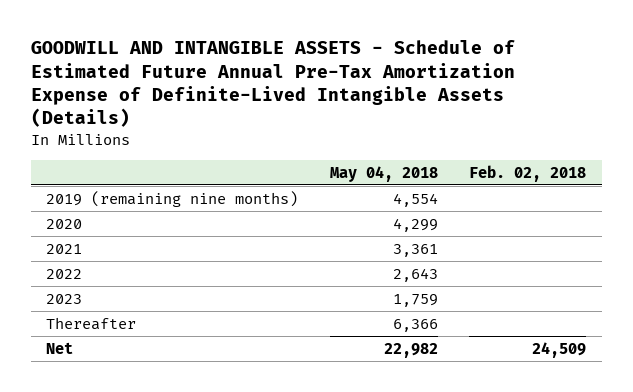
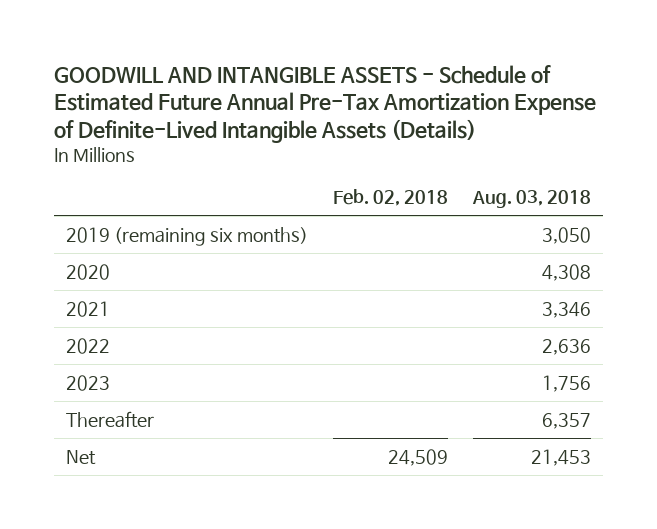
- | May 04, 2018 | Feb. 02, 2018
+ | Feb. 02, 2018 | Aug. 03, 2018
- 2019 (remaining nine months) | 4,554 |
+ 2019 (remaining six months) | | 3,050

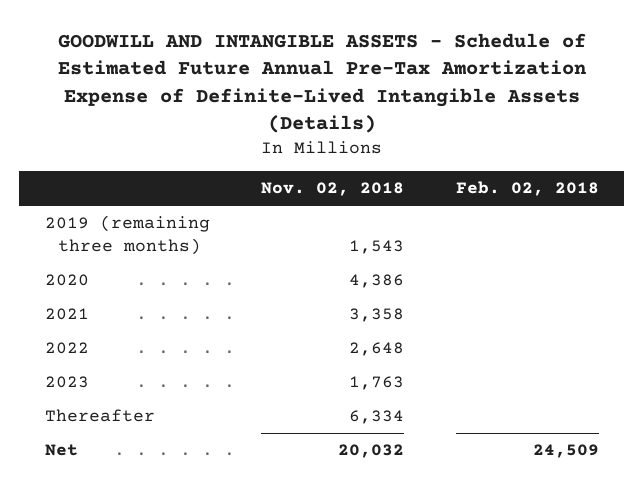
- | Feb. 02, 2018 | Aug. 03, 2018
+ | Nov. 02, 2018 | Feb. 02, 2018
- 2019 (remaining six months) | | 3,050
+ 2019 (remaining three months) | 1,543 |

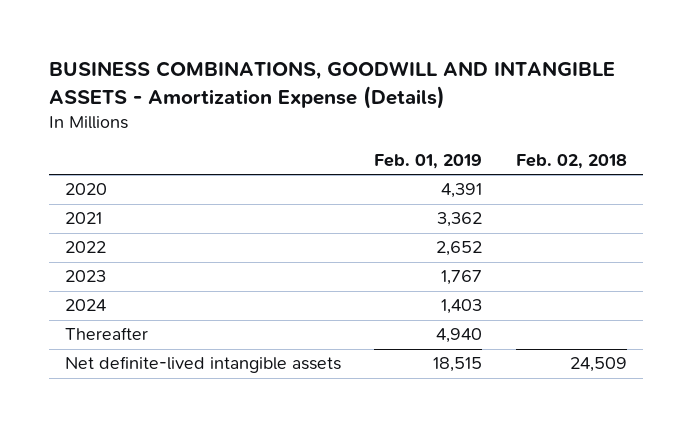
- GOODWILL AND INTANGIBLE ASSETS - Schedule of Estimated Future Annual Pre-Tax Amortization Expense of Definite-Lived Intangible Assets (Details)
+ BUSINESS COMBINATIONS, GOODWILL AND INTANGIBLE ASSETS - Amortization Expense (Details)
- | Nov. 02, 2018 | Feb. 02, 2018
+ | Feb. 01, 2019 | Feb. 02, 2018
- 2019 (remaining three months) | 1,543 |
+ 2024 | 1,403 |
- Net | 20,032 | 24,509
+ Net definite-lived intangible assets | 18,515 | 24,509

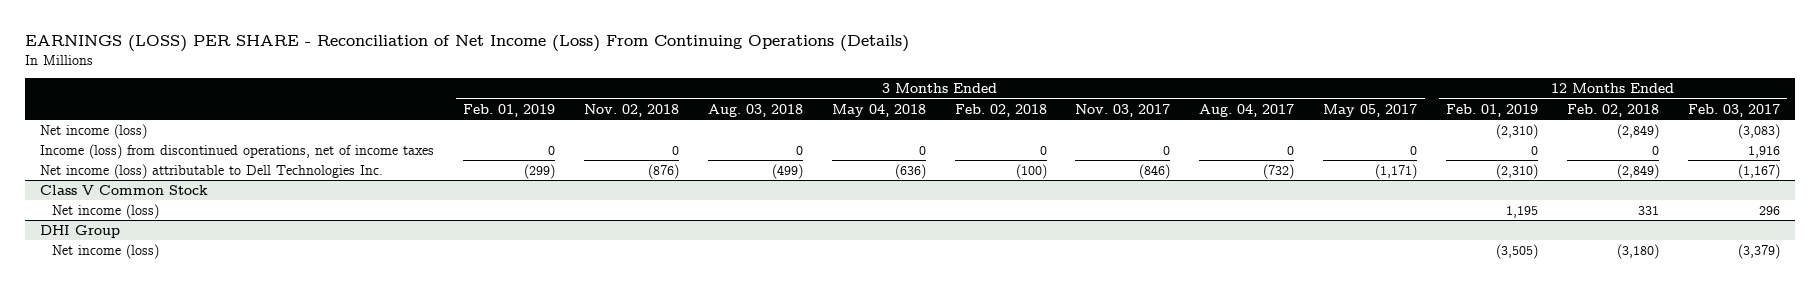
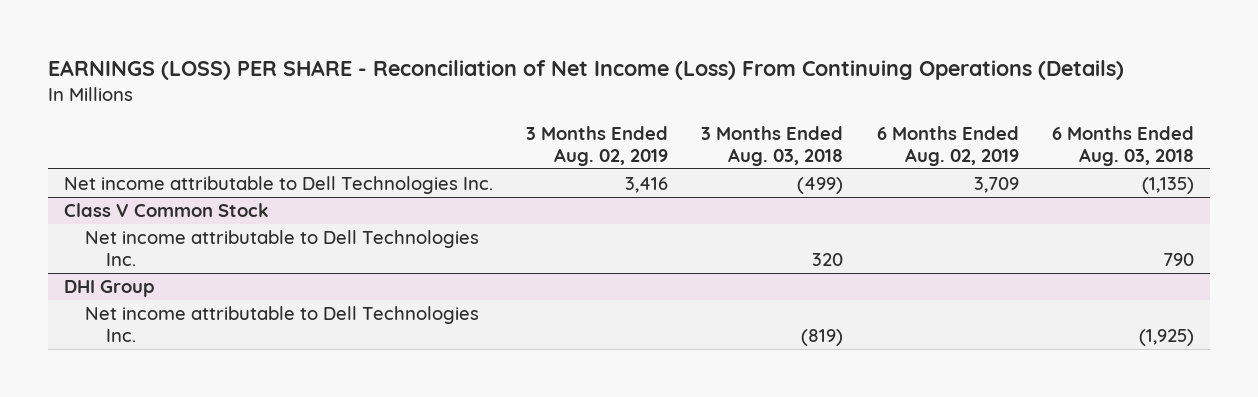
- | 3 Months Ended Feb. 01, 2019 | 3 Months Ended Nov. 02, 2018 | 3 Months Ended Aug. 03, 2018 | 3 Months Ended May 04, 2018 | 3 Months Ended Feb. 02, 2018 | 3 Months Ended Nov. 03, 2017 | 3 Months Ended Aug. 04, 2017 | 3 Months Ended May 05, 2017 | 12 Months Ended Feb. 01, 2019 | 12 Months Ended Feb. 02, 2018 | 12 Months Ended Feb. 03, 2017
+ | 3 Months Ended Aug. 02, 2019 | 3 Months Ended Aug. 03, 2018 | 6 Months Ended Aug. 02, 2019 | 6 Months Ended Aug. 03, 2018
- Net income (loss) | | | | | | | | | (2,310) | (2,849) | (3,083)
- Income (loss) from discontinued operations, net of income taxes | 0 | 0 | 0 | 0 | 0 | 0 | 0 | 0 | 0 | 0 | 1,916
- Net income (loss) attributable to Dell Technologies Inc. | (299) | (876) | (499) | (636) | (100) | (846) | (732) | (1,171) | (2,310) | (2,849) | (1,167)
+ Net income attributable to Dell Technologies Inc. | 3,416 | (499) | 3,709 | (1,135)
@ Class V Common Stock
- Net income (loss) | | | | | | | | | 1,195 | 331 | 296
+ Net income attributable to Dell Technologies Inc. | | 320 | | 790
@ DHI Group
- Net income (loss) | | | | | | | | | (3,505) | (3,180) | (3,379)
+ Net income attributable to Dell Technologies Inc. | | (819) | | (1,925)

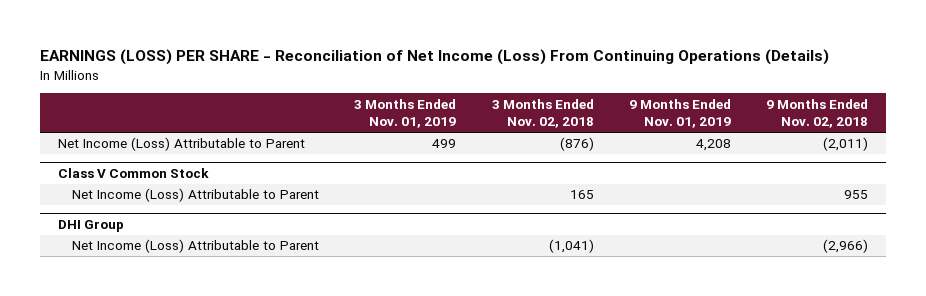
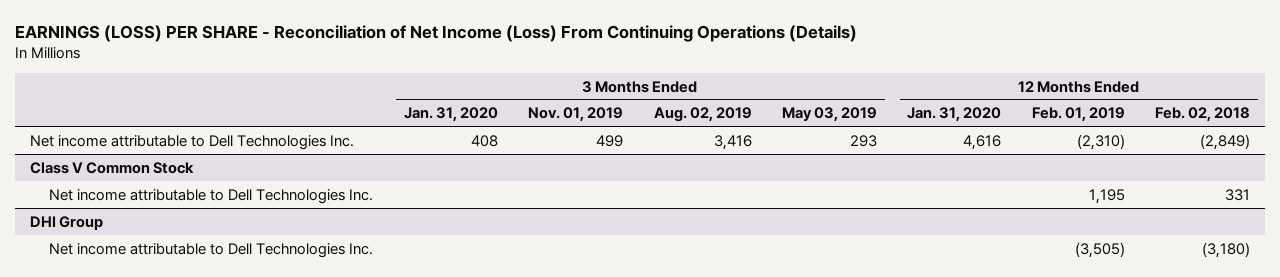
- | 3 Months Ended Nov. 01, 2019 | 3 Months Ended Nov. 02, 2018 | 9 Months Ended Nov. 01, 2019 | 9 Months Ended Nov. 02, 2018
+ | 3 Months Ended Jan. 31, 2020 | 3 Months Ended Nov. 01, 2019 | 3 Months Ended Aug. 02, 2019 | 3 Months Ended May 03, 2019 | 12 Months Ended Jan. 31, 2020 | 12 Months Ended Feb. 01, 2019 | 12 Months Ended Feb. 02, 2018
- Net Income (Loss) Attributable to Parent | 499 | (876) | 4,208 | (2,011)
+ Net income attributable to Dell Technologies Inc. | 408 | 499 | 3,416 | 293 | 4,616 | (2,310) | (2,849)
@ Class V Common Stock
- Net Income (Loss) Attributable to Parent | | 165 | | 955
+ Net income attributable to Dell Technologies Inc. | | | | | | 1,195 | 331
@ DHI Group
- Net Income (Loss) Attributable to Parent | | (1,041) | | (2,966)
+ Net income attributable to Dell Technologies Inc. | | | | | | (3,505) | (3,180)

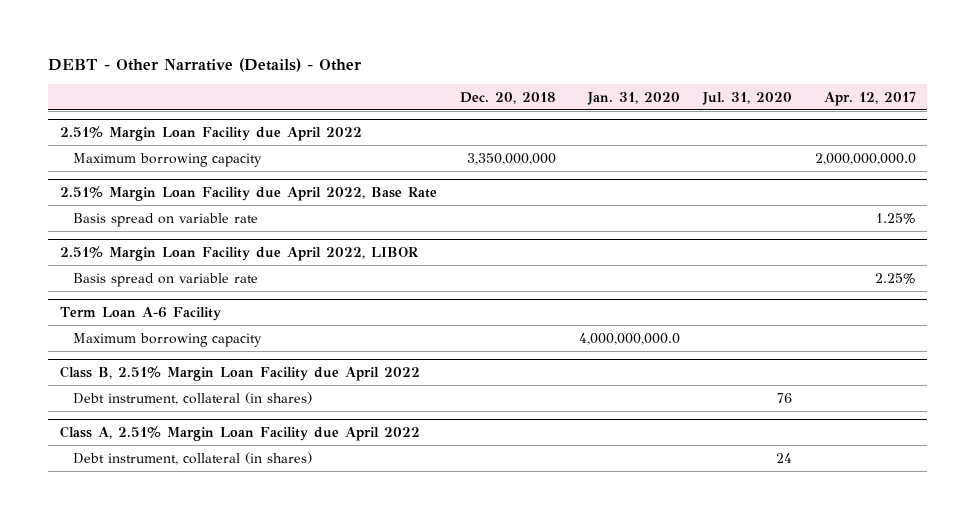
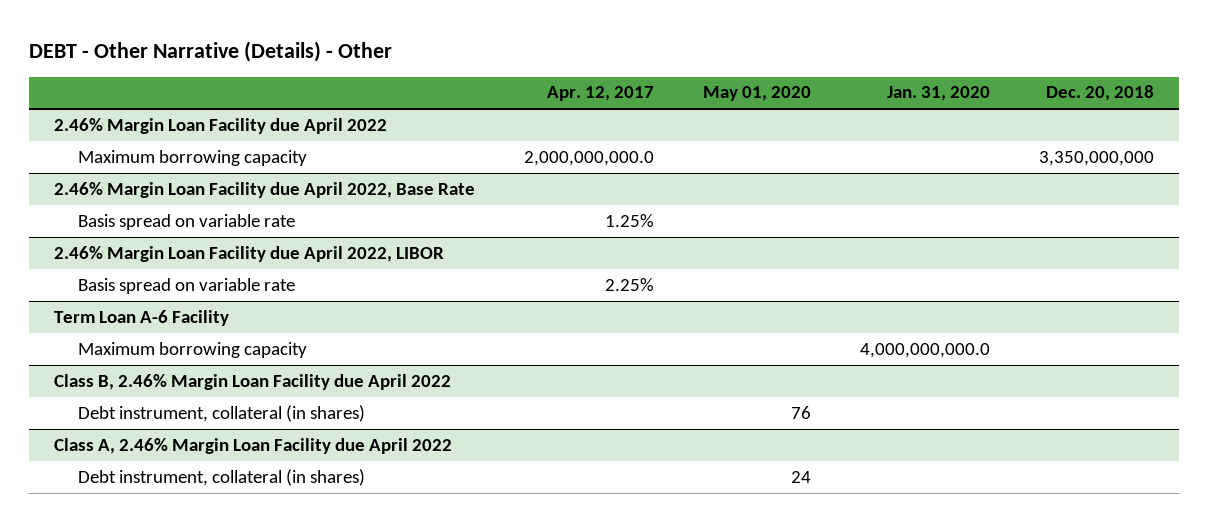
- | Dec. 20, 2018 | Jan. 31, 2020 | Jul. 31, 2020 | Apr. 12, 2017
+ | Apr. 12, 2017 | May 01, 2020 | Jan. 31, 2020 | Dec. 20, 2018
- 2.51% Margin Loan Facility due April 2022
+ 2.46% Margin Loan Facility due April 2022
- 2.51% Margin Loan Facility due April 2022, Base Rate
+ 2.46% Margin Loan Facility due April 2022, Base Rate
- 2.51% Margin Loan Facility due April 2022, LIBOR
+ 2.46% Margin Loan Facility due April 2022, LIBOR
- Class B, 2.51% Margin Loan Facility due April 2022
+ Class B, 2.46% Margin Loan Facility due April 2022
- Class A, 2.51% Margin Loan Facility due April 2022
+ Class A, 2.46% Margin Loan Facility due April 2022

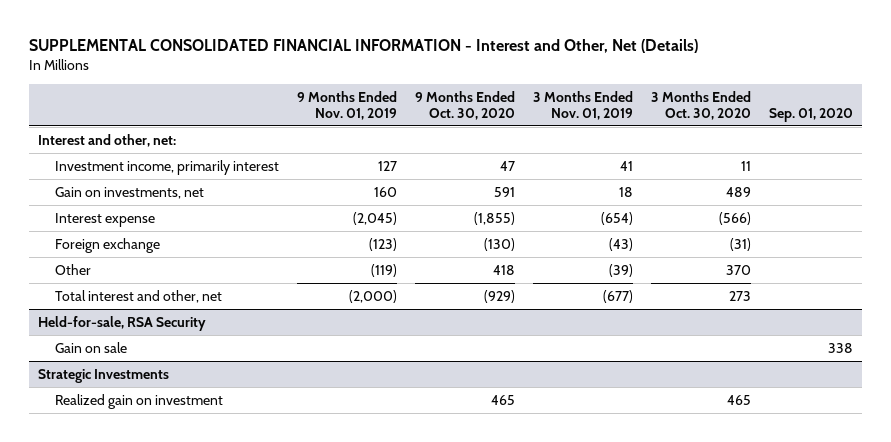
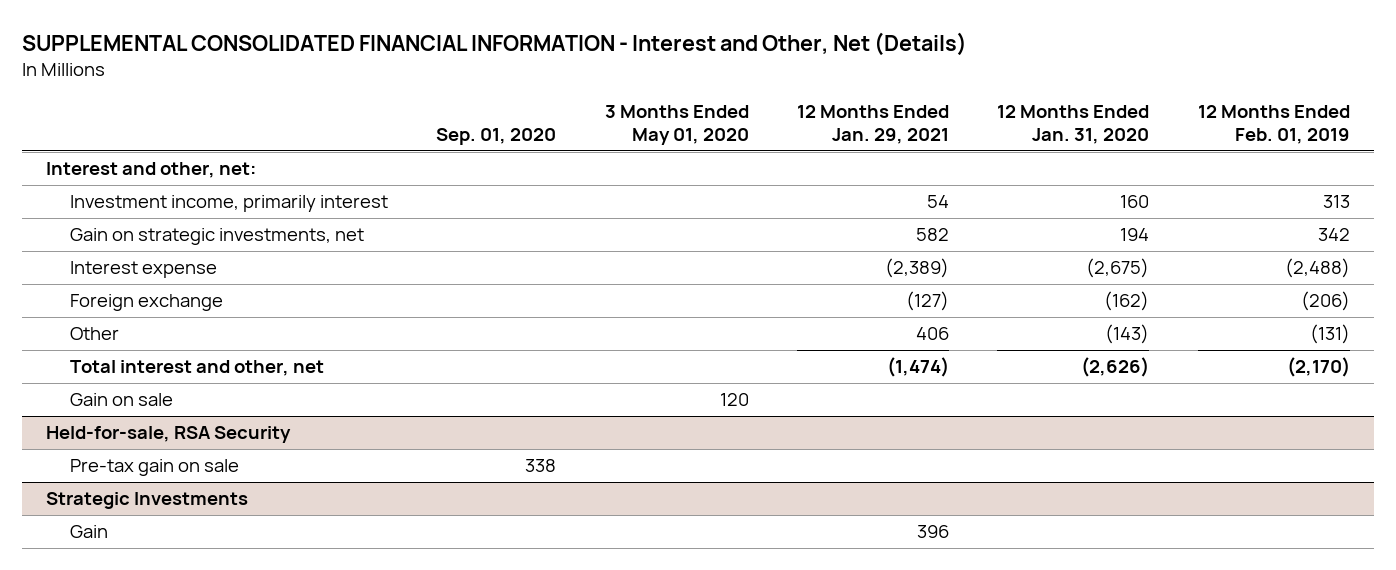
- | 9 Months Ended Nov. 01, 2019 | 9 Months Ended Oct. 30, 2020 | 3 Months Ended Nov. 01, 2019 | 3 Months Ended Oct. 30, 2020 | Sep. 01, 2020
+ | Sep. 01, 2020 | 3 Months Ended May 01, 2020 | 12 Months Ended Jan. 29, 2021 | 12 Months Ended Jan. 31, 2020 | 12 Months Ended Feb. 01, 2019
- Gain on investments, net | 160 | 591 | 18 | 489 |
+ Gain on strategic investments, net | | | 582 | 194 | 342
+ Gain on sale | | 120 | | |
@ Held-for-sale, RSA Security
- Gain on sale | | | | | 338
+ Pre-tax gain on sale | 338 | | | |
@ Strategic Investments
- Realized gain on investment | | 465 | | 465 |
+ Gain | | | 396 | |

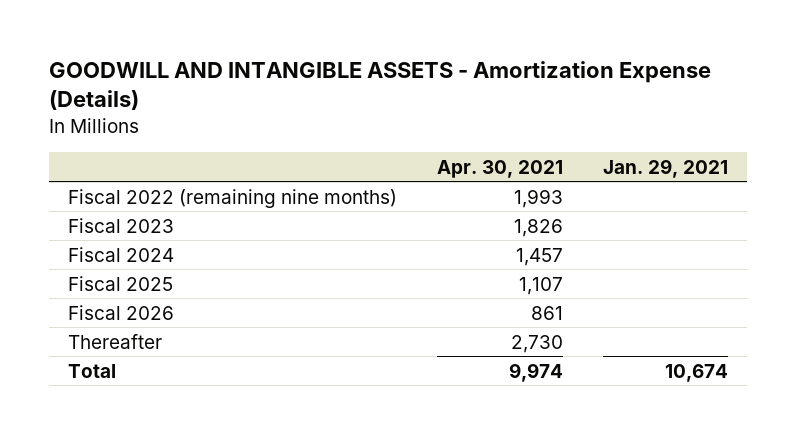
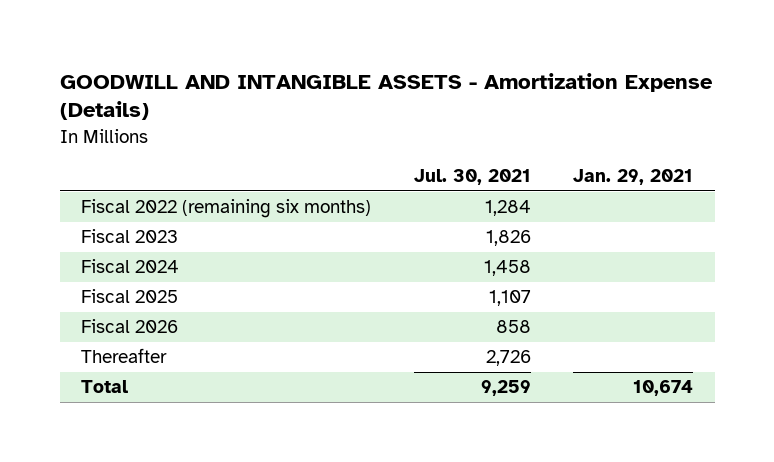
- | Apr. 30, 2021 | Jan. 29, 2021
+ | Jul. 30, 2021 | Jan. 29, 2021
- Fiscal 2022 (remaining nine months) | 1,993 |
+ Fiscal 2022 (remaining six months) | 1,284 |

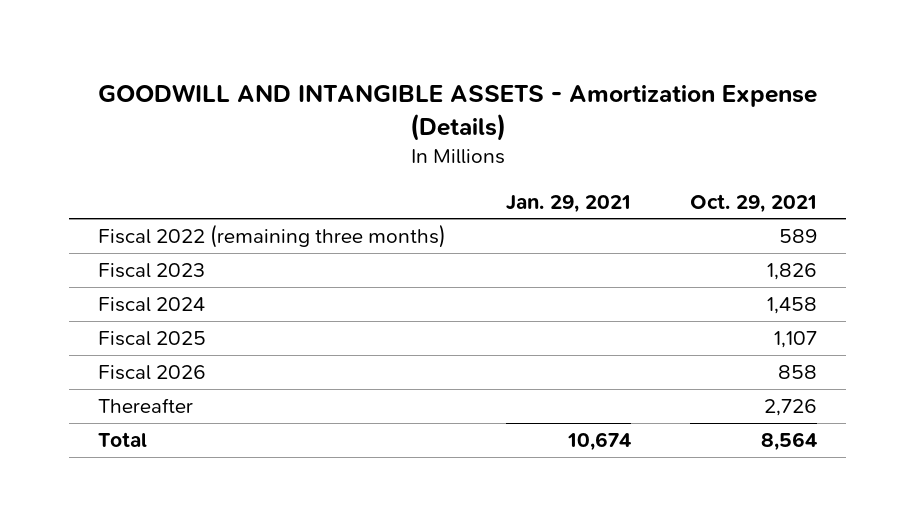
- | Jul. 30, 2021 | Jan. 29, 2021
+ | Jan. 29, 2021 | Oct. 29, 2021
- Fiscal 2022 (remaining six months) | 1,284 |
+ Fiscal 2022 (remaining three months) | | 589

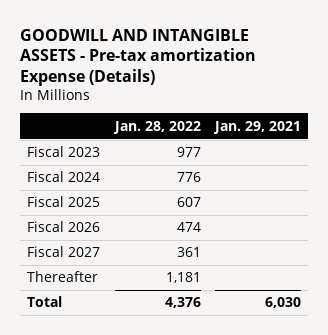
- GOODWILL AND INTANGIBLE ASSETS - Amortization Expense (Details)
+ GOODWILL AND INTANGIBLE ASSETS - Pre-tax amortization Expense (Details)
- | Jan. 29, 2021 | Oct. 29, 2021
+ | Jan. 28, 2022 | Jan. 29, 2021
- Fiscal 2022 (remaining three months) | | 589
+ Fiscal 2027 | 361 |
- Total | 10,674 | 8,564
+ Total | 4,376 | 6,030

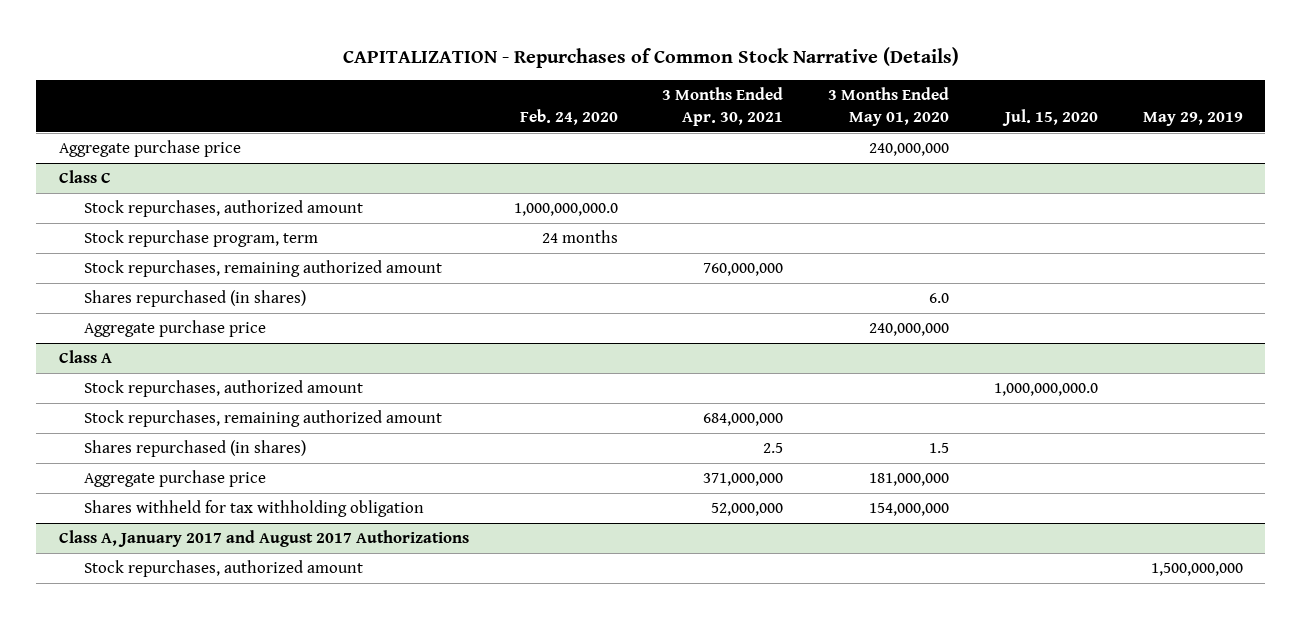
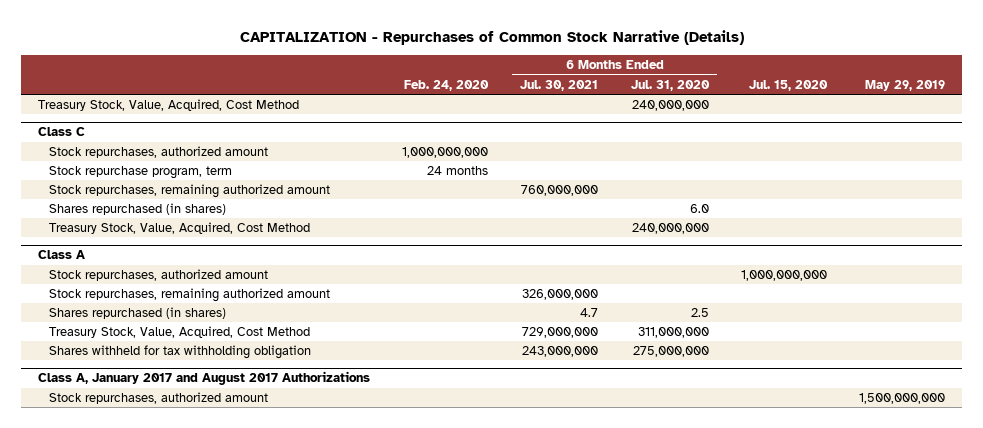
- | Feb. 24, 2020 | 3 Months Ended Apr. 30, 2021 | 3 Months Ended May 01, 2020 | Jul. 15, 2020 | May 29, 2019
+ | Feb. 24, 2020 | 6 Months Ended Jul. 30, 2021 | 6 Months Ended Jul. 31, 2020 | Jul. 15, 2020 | May 29, 2019
- Aggregate purchase price | | | 240,000,000 | |
+ Treasury Stock, Value, Acquired, Cost Method | | | 240,000,000 | |
@ Class C
- Stock repurchases, authorized amount | 1,000,000,000.0 | | | |
+ Stock repurchases, authorized amount | 1,000,000,000 | | | |
- Aggregate purchase price | | | 240,000,000 | |
+ Treasury Stock, Value, Acquired, Cost Method | | | 240,000,000 | |
@ Class A
- Stock repurchases, authorized amount | | | | 1,000,000,000.0 |
+ Stock repurchases, authorized amount | | | | 1,000,000,000 |
- Aggregate purchase price | | 371,000,000 | 181,000,000 | |
+ Treasury Stock, Value, Acquired, Cost Method | | 729,000,000 | 311,000,000 | |

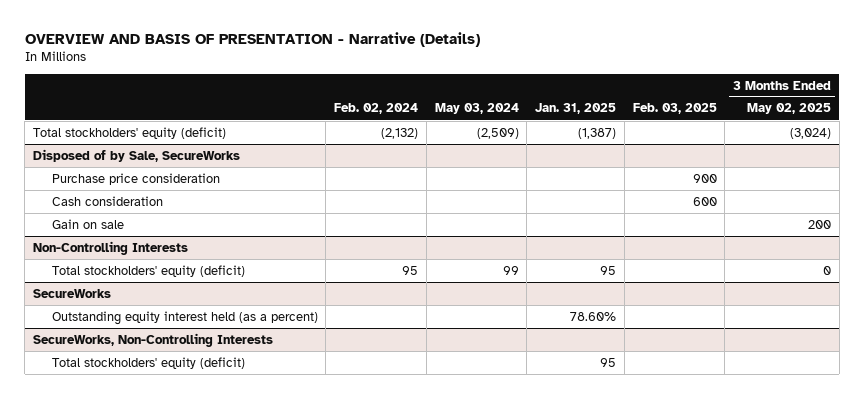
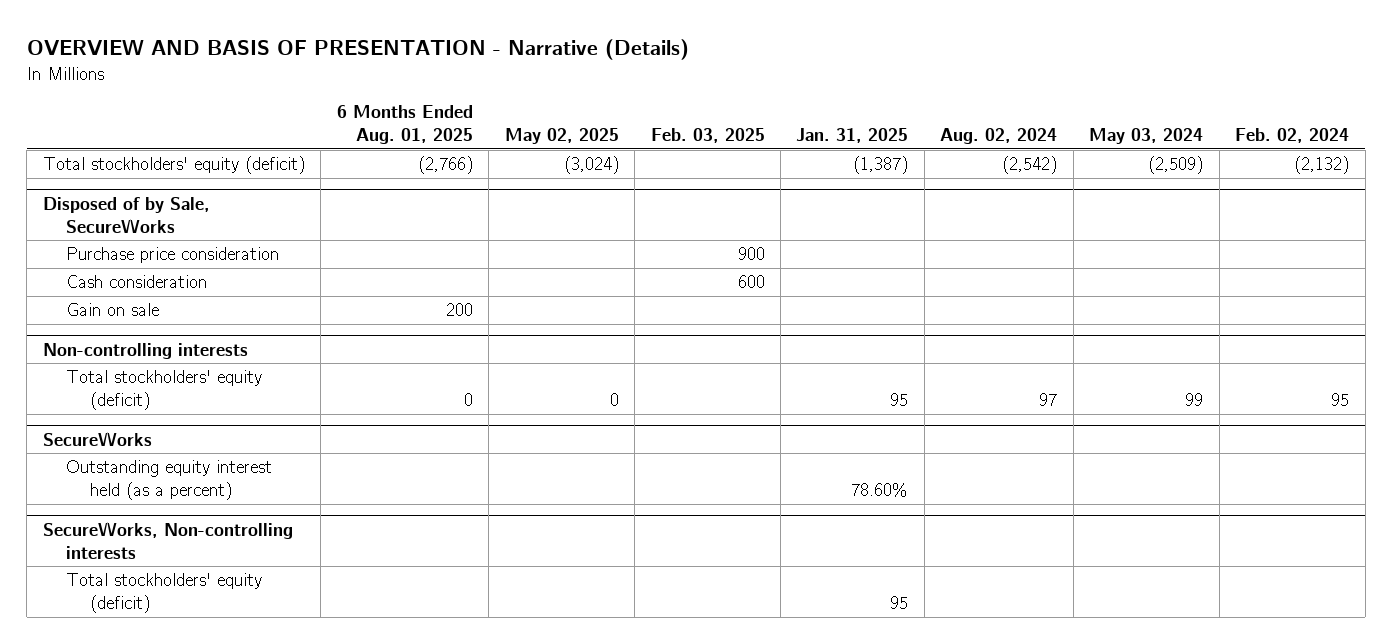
- | Feb. 02, 2024 | May 03, 2024 | Jan. 31, 2025 | Feb. 03, 2025 | 3 Months Ended May 02, 2025
+ | 6 Months Ended Aug. 01, 2025 | May 02, 2025 | Feb. 03, 2025 | Jan. 31, 2025 | Aug. 02, 2024 | May 03, 2024 | Feb. 02, 2024
- Non-Controlling Interests
+ Non-controlling interests
- SecureWorks, Non-Controlling Interests
+ SecureWorks, Non-controlling interests

